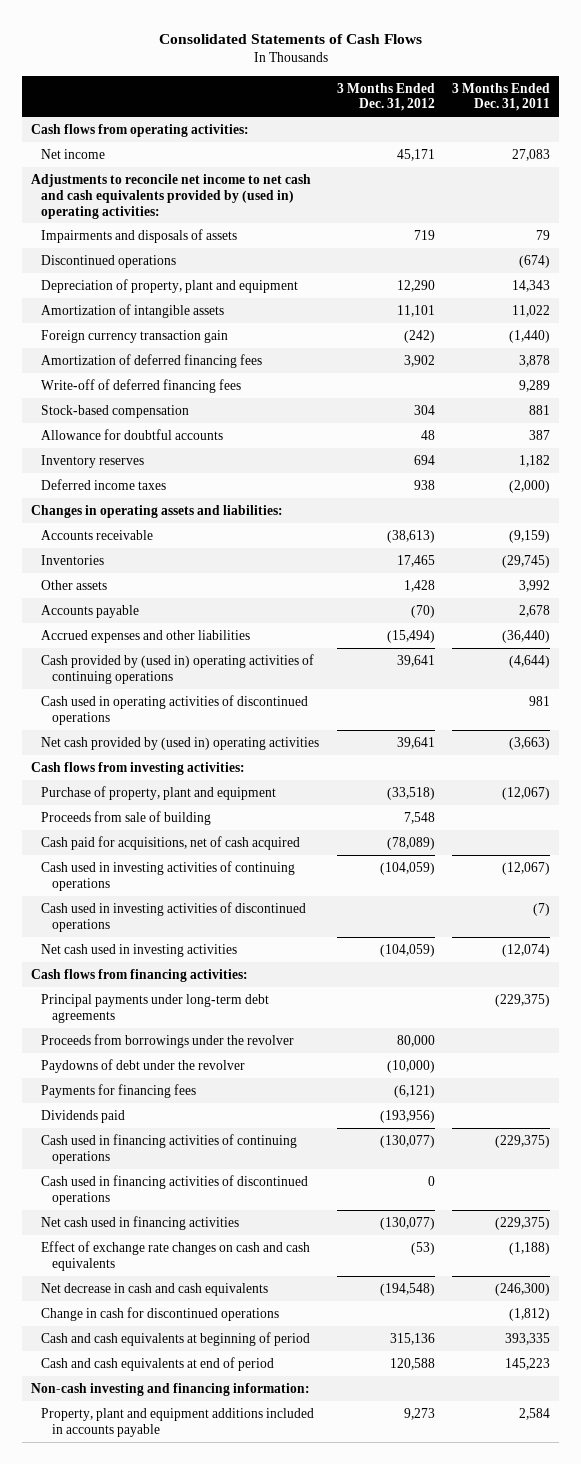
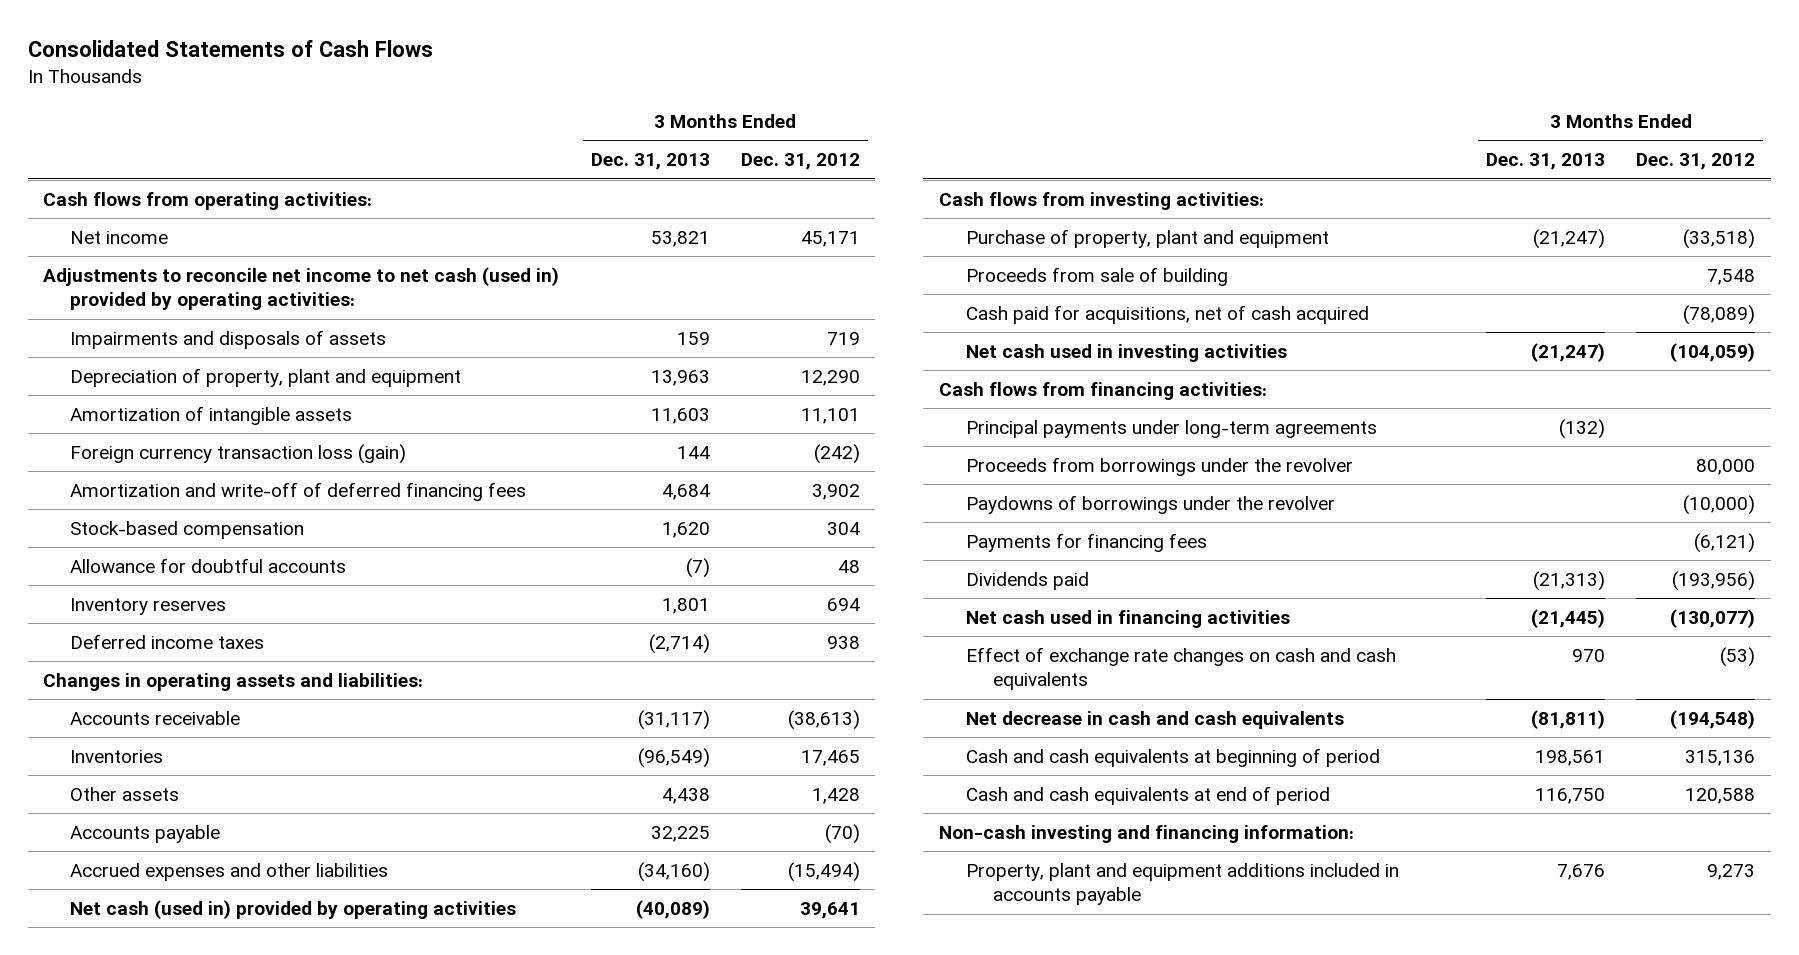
- | 3 Months Ended Dec. 31, 2012 | 3 Months Ended Dec. 31, 2011
+ | 3 Months Ended Dec. 31, 2013 | 3 Months Ended Dec. 31, 2012
- Adjustments to reconcile net income to net cash and cash equivalents provided by (used in) operating activities:
+ Adjustments to reconcile net income to net cash (used in) provided by operating activities:
- Discontinued operations | | (674)
- Foreign currency transaction gain | (242) | (1,440)
- Amortization of deferred financing fees | 3,902 | 3,878
- Write-off of deferred financing fees | | 9,289
+ Foreign currency transaction loss (gain) | 144 | (242)
+ Amortization and write-off of deferred financing fees | 4,684 | 3,902
- Cash provided by (used in) operating activities of continuing operations | 39,641 | (4,644)
- Cash used in operating activities of discontinued operations | | 981
- Net cash provided by (used in) operating activities | 39,641 | (3,663)
+ Net cash (used in) provided by operating activities | (40,089) | 39,641
- Cash used in investing activities of continuing operations | (104,059) | (12,067)
- Cash used in investing activities of discontinued operations | | (7)
- Principal payments under long-term debt agreements | | (229,375)
+ Principal payments under long-term agreements | (132) |
- Paydowns of debt under the revolver | (10,000) |
+ Paydowns of borrowings under the revolver | | (10,000)
- Cash used in financing activities of continuing operations | (130,077) | (229,375)
- Cash used in financing activities of discontinued operations | 0 |
- Change in cash for discontinued operations | | (1,812)

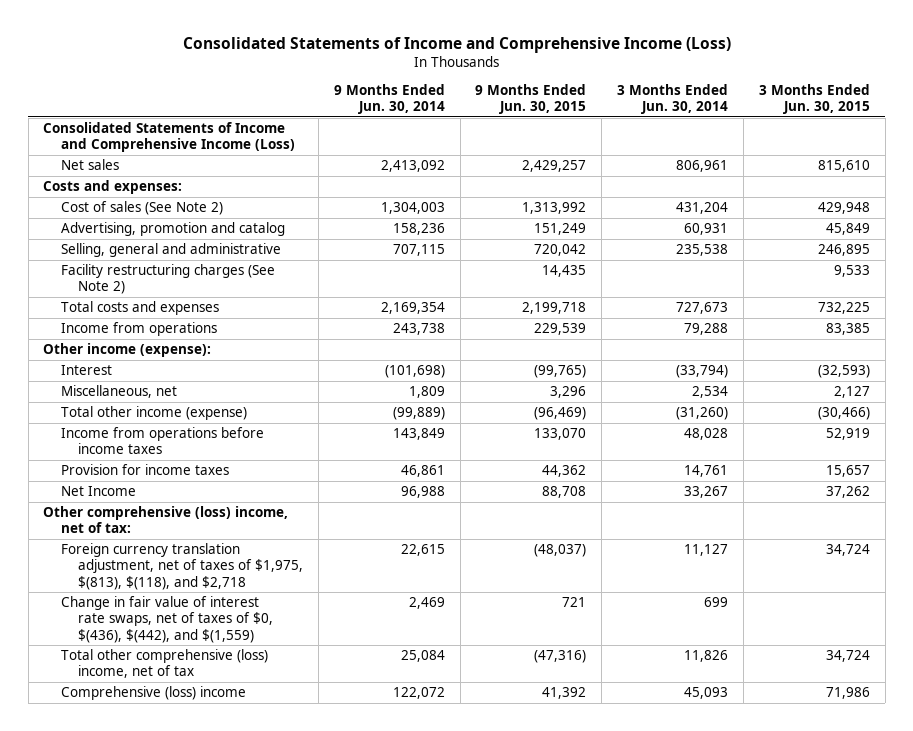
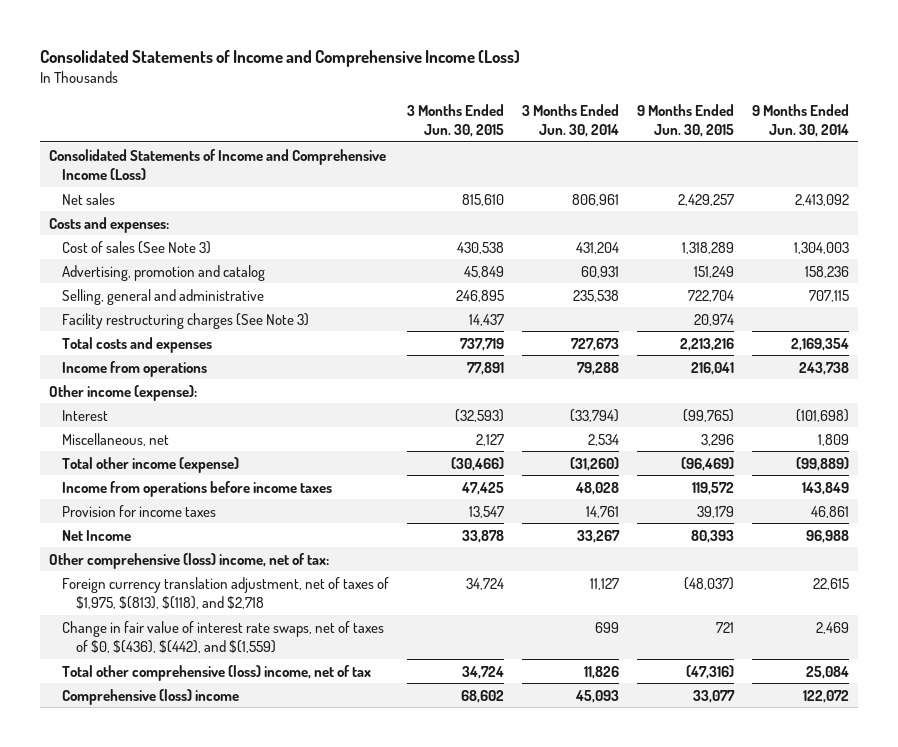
- | 9 Months Ended Jun. 30, 2014 | 9 Months Ended Jun. 30, 2015 | 3 Months Ended Jun. 30, 2014 | 3 Months Ended Jun. 30, 2015
+ | 3 Months Ended Jun. 30, 2015 | 3 Months Ended Jun. 30, 2014 | 9 Months Ended Jun. 30, 2015 | 9 Months Ended Jun. 30, 2014
- Cost of sales (See Note 2) | 1,304,003 | 1,313,992 | 431,204 | 429,948
+ Cost of sales (See Note 3) | 430,538 | 431,204 | 1,318,289 | 1,304,003
- Selling, general and administrative | 707,115 | 720,042 | 235,538 | 246,895
- Facility restructuring charges (See Note 2) | | 14,435 | | 9,533
- Total costs and expenses | 2,169,354 | 2,199,718 | 727,673 | 732,225
- Income from operations | 243,738 | 229,539 | 79,288 | 83,385
+ Selling, general and administrative | 246,895 | 235,538 | 722,704 | 707,115
+ Facility restructuring charges (See Note 3) | 14,437 | | 20,974 |
+ Total costs and expenses | 737,719 | 727,673 | 2,213,216 | 2,169,354
+ Income from operations | 77,891 | 79,288 | 216,041 | 243,738
- Income from operations before income taxes | 143,849 | 133,070 | 48,028 | 52,919
- Provision for income taxes | 46,861 | 44,362 | 14,761 | 15,657
- Net Income | 96,988 | 88,708 | 33,267 | 37,262
+ Income from operations before income taxes | 47,425 | 48,028 | 119,572 | 143,849
+ Provision for income taxes | 13,547 | 14,761 | 39,179 | 46,861
+ Net Income | 33,878 | 33,267 | 80,393 | 96,988
- Comprehensive (loss) income | 122,072 | 41,392 | 45,093 | 71,986
+ Comprehensive (loss) income | 68,602 | 45,093 | 33,077 | 122,072

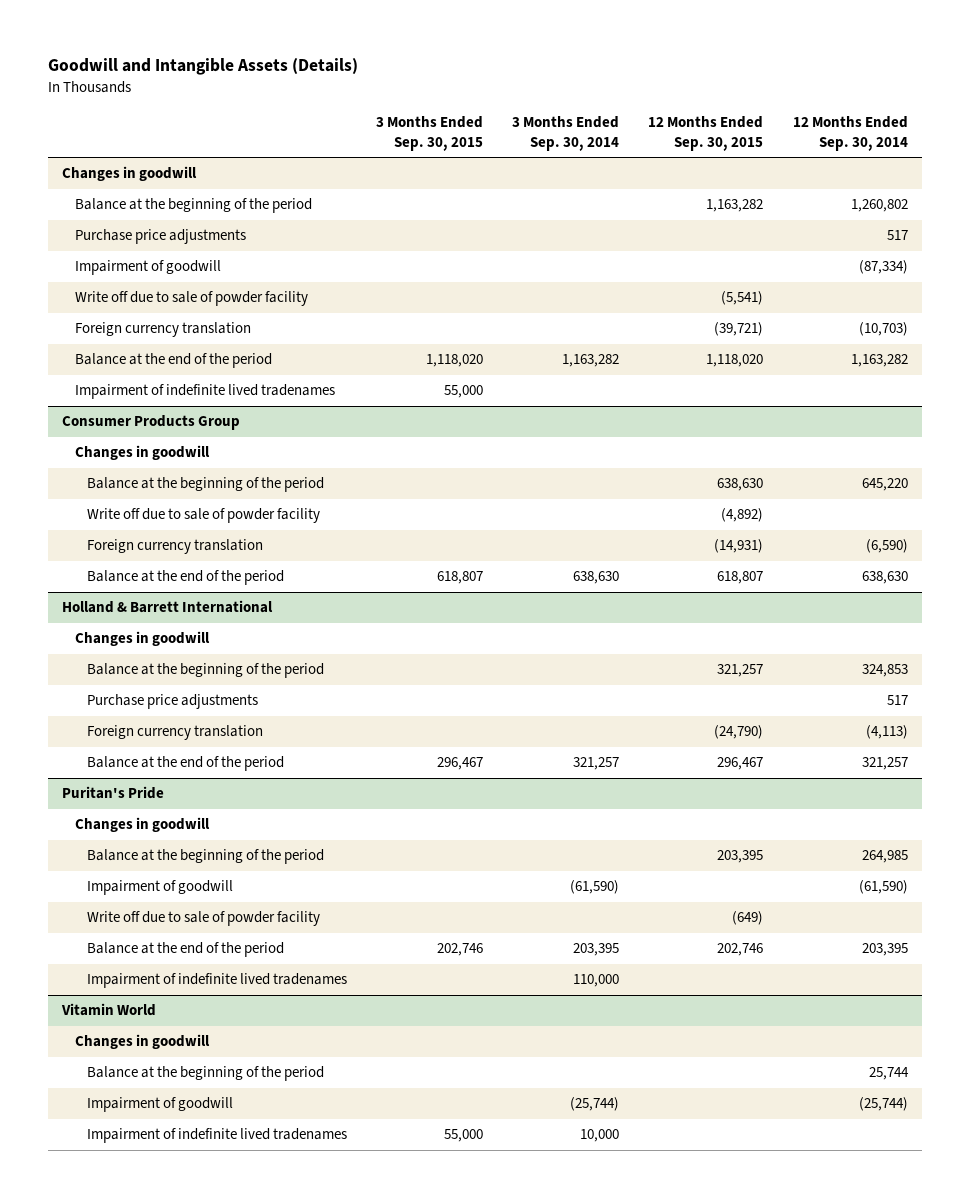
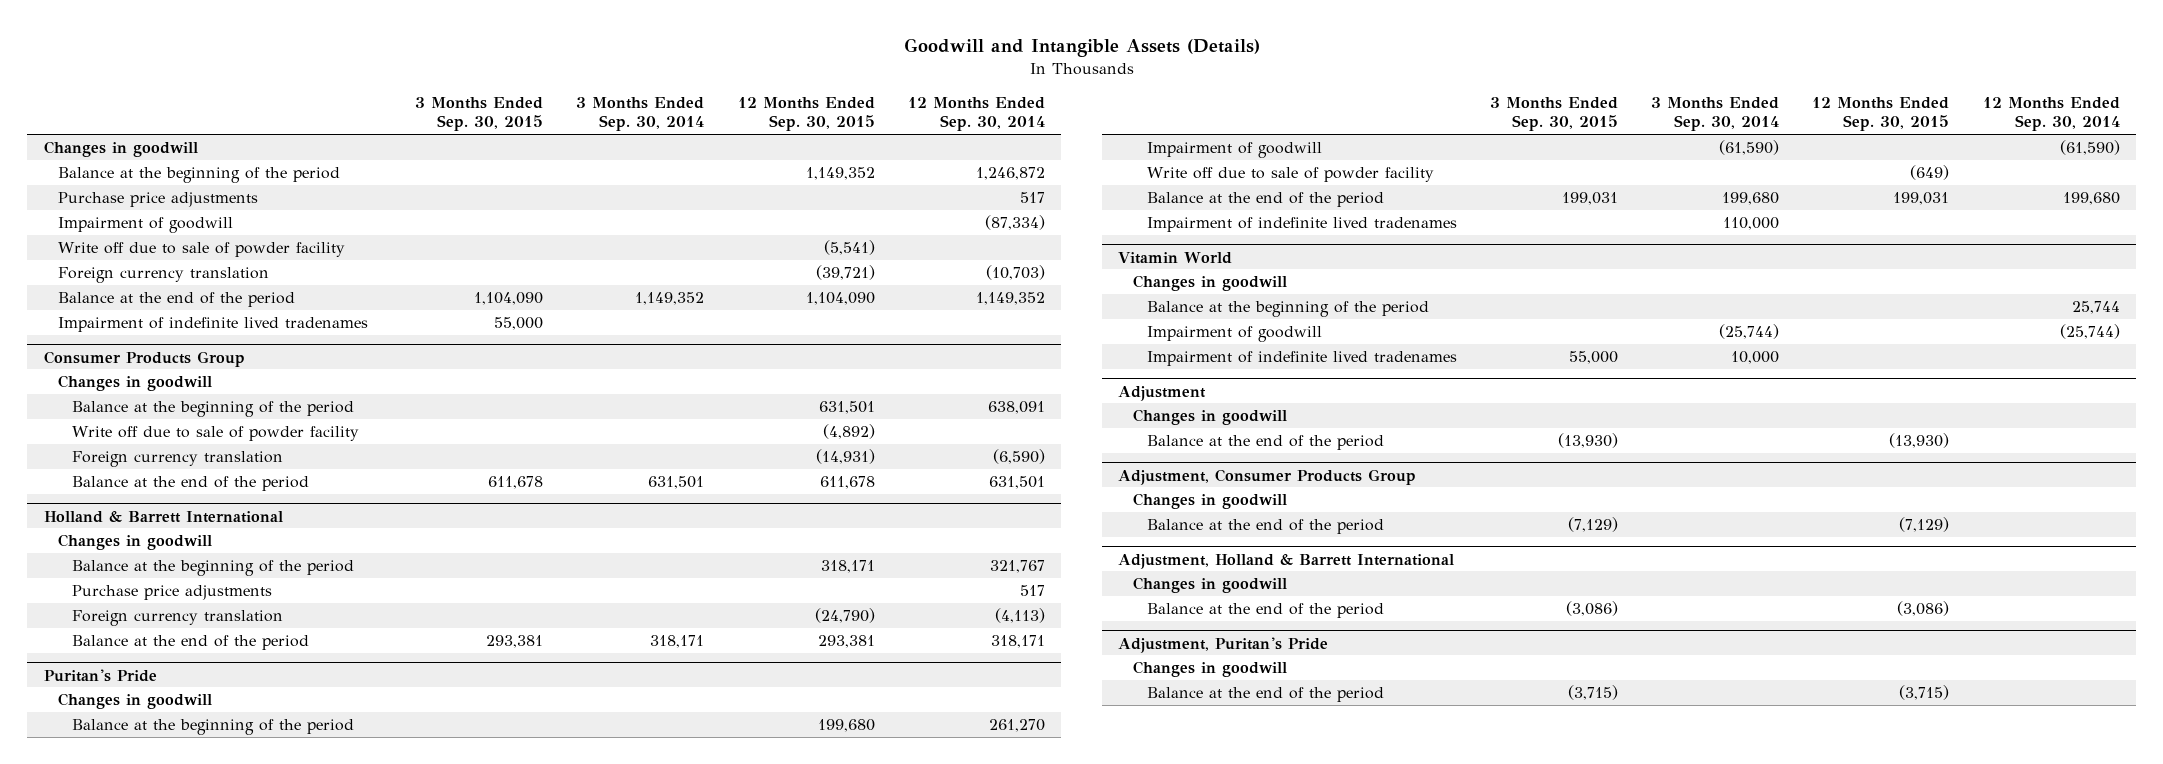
- Balance at the beginning of the period | | | 1,163,282 | 1,260,802
+ Balance at the beginning of the period | | | 1,149,352 | 1,246,872
- Balance at the end of the period | 1,118,020 | 1,163,282 | 1,118,020 | 1,163,282
+ Balance at the end of the period | 1,104,090 | 1,149,352 | 1,104,090 | 1,149,352
@ Consumer Products Group
- Balance at the beginning of the period | | | 638,630 | 645,220
+ Balance at the beginning of the period | | | 631,501 | 638,091
- Balance at the end of the period | 618,807 | 638,630 | 618,807 | 638,630
+ Balance at the end of the period | 611,678 | 631,501 | 611,678 | 631,501
@ Holland & Barrett International
- Balance at the beginning of the period | | | 321,257 | 324,853
+ Balance at the beginning of the period | | | 318,171 | 321,767
- Balance at the end of the period | 296,467 | 321,257 | 296,467 | 321,257
+ Balance at the end of the period | 293,381 | 318,171 | 293,381 | 318,171
@ Puritan's Pride
- Balance at the beginning of the period | | | 203,395 | 264,985
+ Balance at the beginning of the period | | | 199,680 | 261,270
- Balance at the end of the period | 202,746 | 203,395 | 202,746 | 203,395
+ Balance at the end of the period | 199,031 | 199,680 | 199,031 | 199,680
+ Adjustment
+ Changes in goodwill
+ Balance at the end of the period | (13,930) | | (13,930) |
+ Adjustment, Consumer Products Group
+ Changes in goodwill
+ Balance at the end of the period | (7,129) | | (7,129) |
+ Adjustment, Holland & Barrett International
+ Changes in goodwill
+ Balance at the end of the period | (3,086) | | (3,086) |
+ Adjustment, Puritan's Pride
+ Changes in goodwill
+ Balance at the end of the period | (3,715) | | (3,715) |

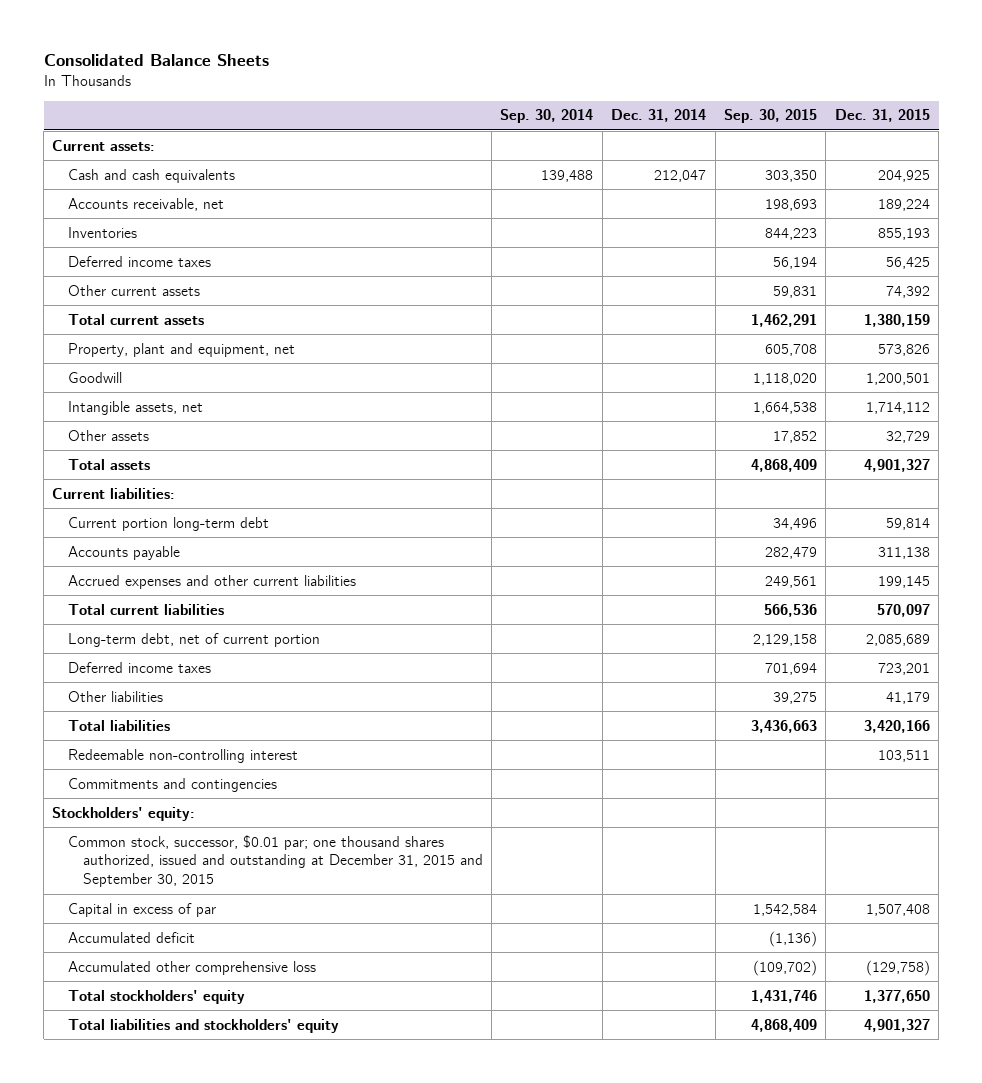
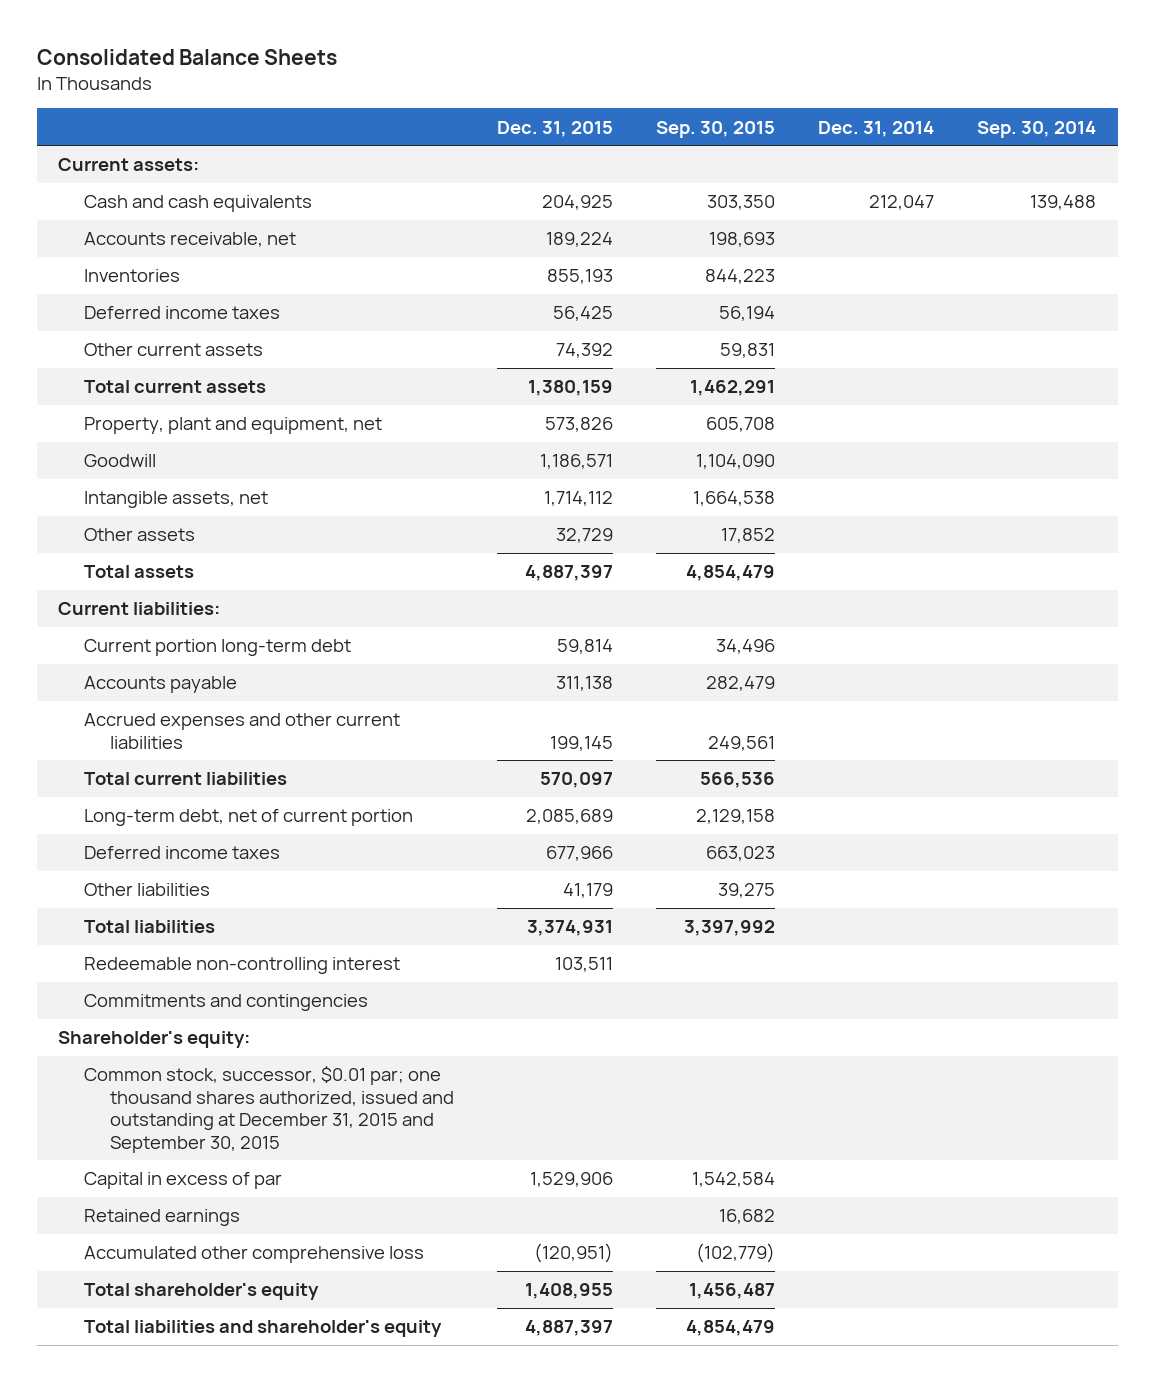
- | Sep. 30, 2014 | Dec. 31, 2014 | Sep. 30, 2015 | Dec. 31, 2015
+ | Dec. 31, 2015 | Sep. 30, 2015 | Dec. 31, 2014 | Sep. 30, 2014
- Goodwill | | | 1,118,020 | 1,200,501
+ Goodwill | 1,186,571 | 1,104,090 | |
- Total assets | | | 4,868,409 | 4,901,327
+ Total assets | 4,887,397 | 4,854,479 | |
- Deferred income taxes | | | 701,694 | 723,201
+ Deferred income taxes | 677,966 | 663,023 | |
- Total liabilities | | | 3,436,663 | 3,420,166
+ Total liabilities | 3,374,931 | 3,397,992 | |
- Stockholders' equity:
+ Shareholder's equity:
- Capital in excess of par | | | 1,542,584 | 1,507,408
- Accumulated deficit | | | (1,136) |
- Accumulated other comprehensive loss | | | (109,702) | (129,758)
- Total stockholders' equity | | | 1,431,746 | 1,377,650
- Total liabilities and stockholders' equity | | | 4,868,409 | 4,901,327
+ Capital in excess of par | 1,529,906 | 1,542,584 | |
+ Retained earnings | | 16,682 | |
+ Accumulated other comprehensive loss | (120,951) | (102,779) | |
+ Total shareholder's equity | 1,408,955 | 1,456,487 | |
+ Total liabilities and shareholder's equity | 4,887,397 | 4,854,479 | |

